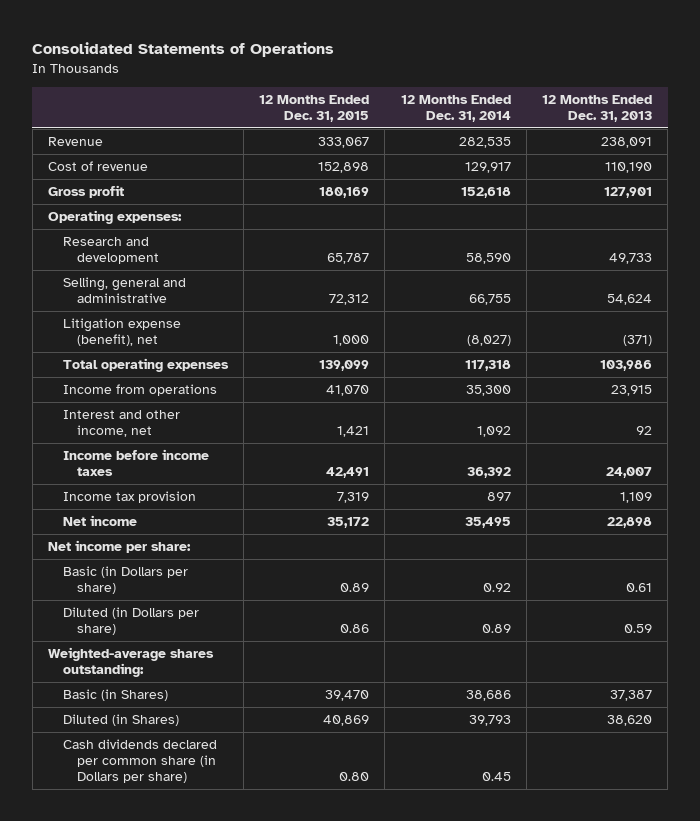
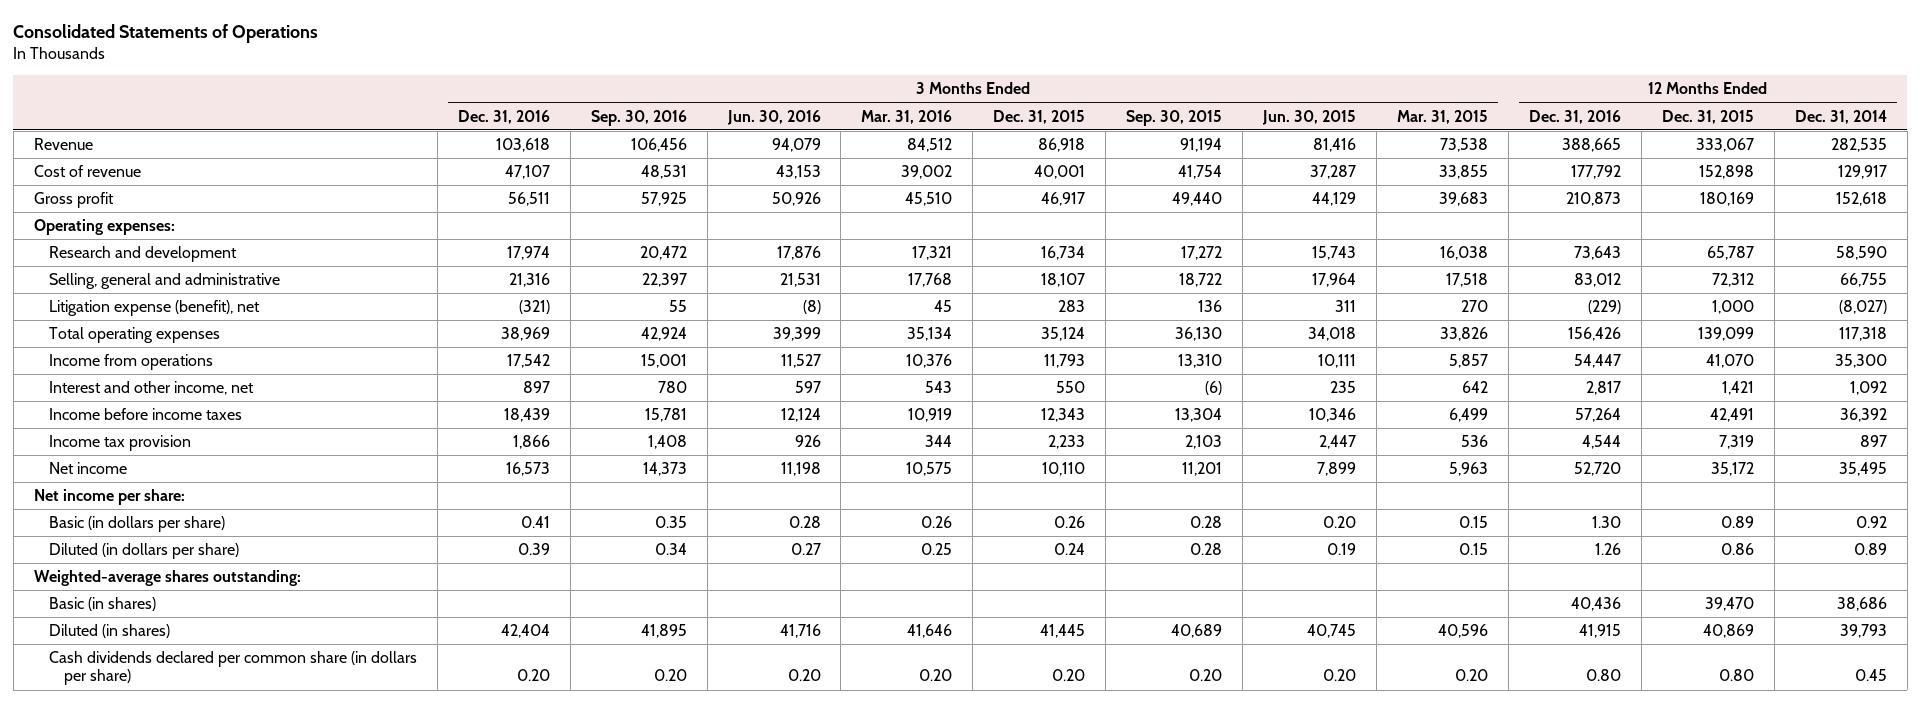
- | 12 Months Ended Dec. 31, 2015 | 12 Months Ended Dec. 31, 2014 | 12 Months Ended Dec. 31, 2013
+ | 3 Months Ended Dec. 31, 2016 | 3 Months Ended Sep. 30, 2016 | 3 Months Ended Jun. 30, 2016 | 3 Months Ended Mar. 31, 2016 | 3 Months Ended Dec. 31, 2015 | 3 Months Ended Sep. 30, 2015 | 3 Months Ended Jun. 30, 2015 | 3 Months Ended Mar. 31, 2015 | 12 Months Ended Dec. 31, 2016 | 12 Months Ended Dec. 31, 2015 | 12 Months Ended Dec. 31, 2014
- Basic (in Dollars per share) | 0.89 | 0.92 | 0.61
- Diluted (in Dollars per share) | 0.86 | 0.89 | 0.59
+ Basic (in dollars per share) | 0.41 | 0.35 | 0.28 | 0.26 | 0.26 | 0.28 | 0.20 | 0.15 | 1.30 | 0.89 | 0.92
+ Diluted (in dollars per share) | 0.39 | 0.34 | 0.27 | 0.25 | 0.24 | 0.28 | 0.19 | 0.15 | 1.26 | 0.86 | 0.89
- Basic (in Shares) | 39,470 | 38,686 | 37,387
- Diluted (in Shares) | 40,869 | 39,793 | 38,620
- Cash dividends declared per common share (in Dollars per share) | 0.80 | 0.45 |
+ Basic (in shares) | | | | | | | | | 40,436 | 39,470 | 38,686
+ Diluted (in shares) | 42,404 | 41,895 | 41,716 | 41,646 | 41,445 | 40,689 | 40,745 | 40,596 | 41,915 | 40,869 | 39,793
+ Cash dividends declared per common share (in dollars per share) | 0.20 | 0.20 | 0.20 | 0.20 | 0.20 | 0.20 | 0.20 | 0.20 | 0.80 | 0.80 | 0.45

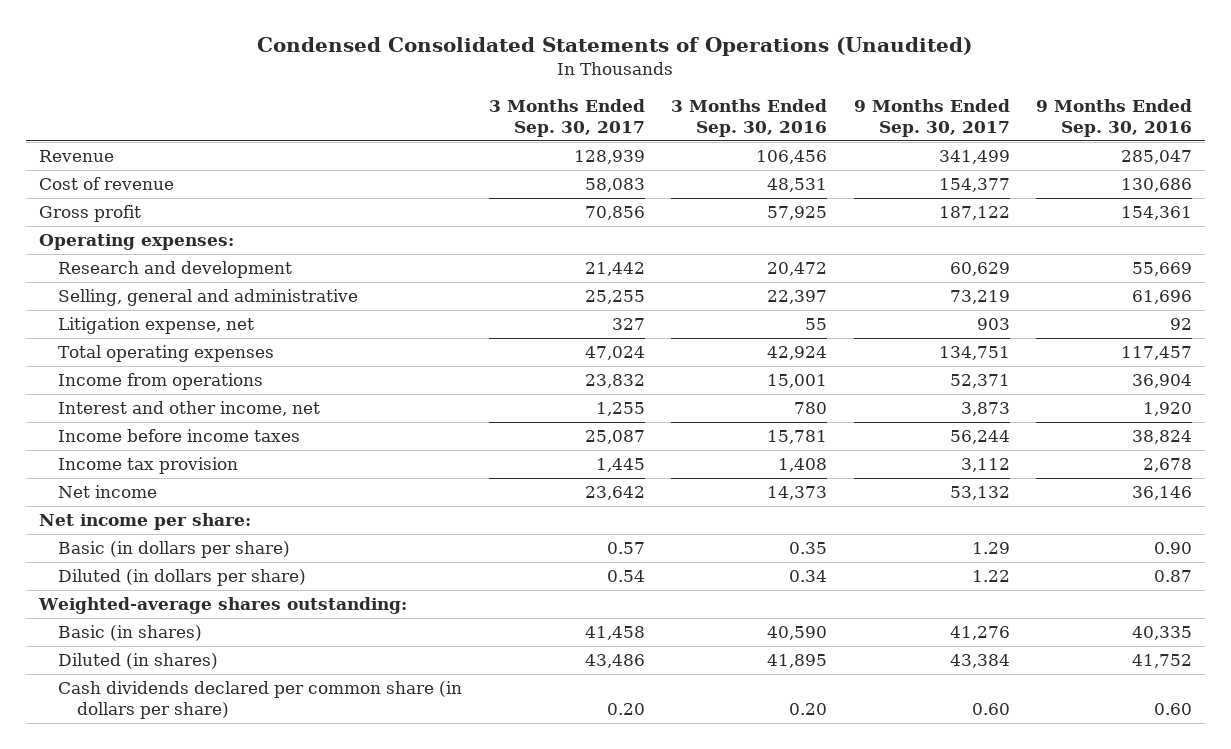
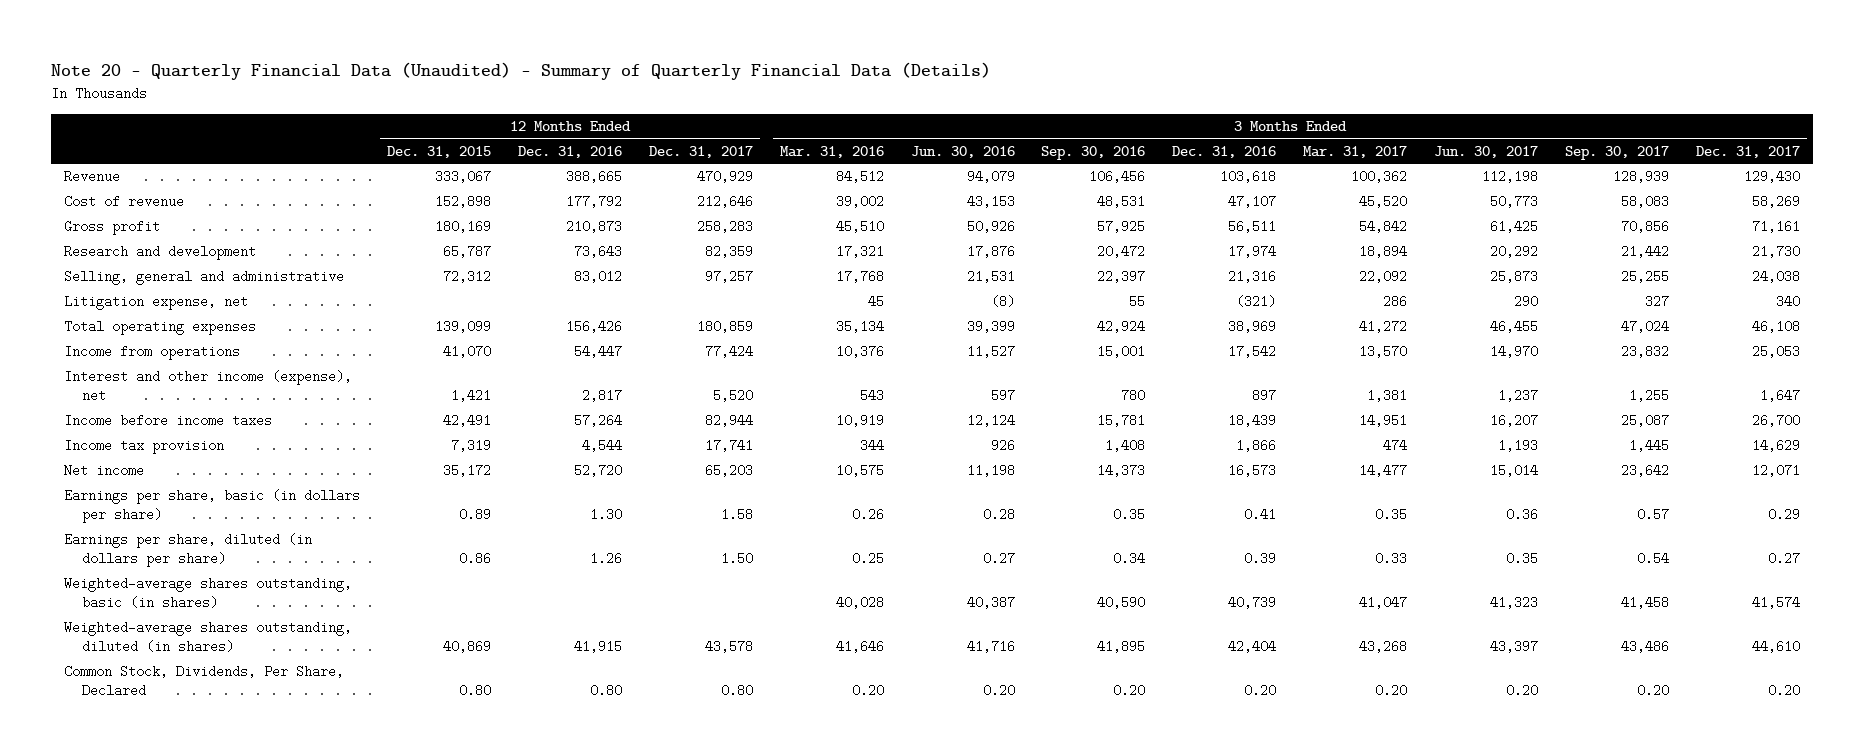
- Condensed Consolidated Statements of Operations (Unaudited)
+ Note 20 - Quarterly Financial Data (Unaudited) - Summary of Quarterly Financial Data (Details)
- | 3 Months Ended Sep. 30, 2017 | 3 Months Ended Sep. 30, 2016 | 9 Months Ended Sep. 30, 2017 | 9 Months Ended Sep. 30, 2016
+ | 12 Months Ended Dec. 31, 2015 | 12 Months Ended Dec. 31, 2016 | 12 Months Ended Dec. 31, 2017 | 3 Months Ended Mar. 31, 2016 | 3 Months Ended Jun. 30, 2016 | 3 Months Ended Sep. 30, 2016 | 3 Months Ended Dec. 31, 2016 | 3 Months Ended Mar. 31, 2017 | 3 Months Ended Jun. 30, 2017 | 3 Months Ended Sep. 30, 2017 | 3 Months Ended Dec. 31, 2017
- Operating expenses:
- Interest and other income, net | 1,255 | 780 | 3,873 | 1,920
+ Interest and other income (expense), net | 1,421 | 2,817 | 5,520 | 543 | 597 | 780 | 897 | 1,381 | 1,237 | 1,255 | 1,647
- Net income per share:
- Basic (in dollars per share) | 0.57 | 0.35 | 1.29 | 0.90
- Diluted (in dollars per share) | 0.54 | 0.34 | 1.22 | 0.87
- Weighted-average shares outstanding:
- Basic (in shares) | 41,458 | 40,590 | 41,276 | 40,335
- Diluted (in shares) | 43,486 | 41,895 | 43,384 | 41,752
- Cash dividends declared per common share (in dollars per share) | 0.20 | 0.20 | 0.60 | 0.60
+ Earnings per share, basic (in dollars per share) | 0.89 | 1.30 | 1.58 | 0.26 | 0.28 | 0.35 | 0.41 | 0.35 | 0.36 | 0.57 | 0.29
+ Earnings per share, diluted (in dollars per share) | 0.86 | 1.26 | 1.50 | 0.25 | 0.27 | 0.34 | 0.39 | 0.33 | 0.35 | 0.54 | 0.27
+ Weighted-average shares outstanding, basic (in shares) | | | | 40,028 | 40,387 | 40,590 | 40,739 | 41,047 | 41,323 | 41,458 | 41,574
+ Weighted-average shares outstanding, diluted (in shares) | 40,869 | 41,915 | 43,578 | 41,646 | 41,716 | 41,895 | 42,404 | 43,268 | 43,397 | 43,486 | 44,610
+ Common Stock, Dividends, Per Share, Declared | 0.80 | 0.80 | 0.80 | 0.20 | 0.20 | 0.20 | 0.20 | 0.20 | 0.20 | 0.20 | 0.20

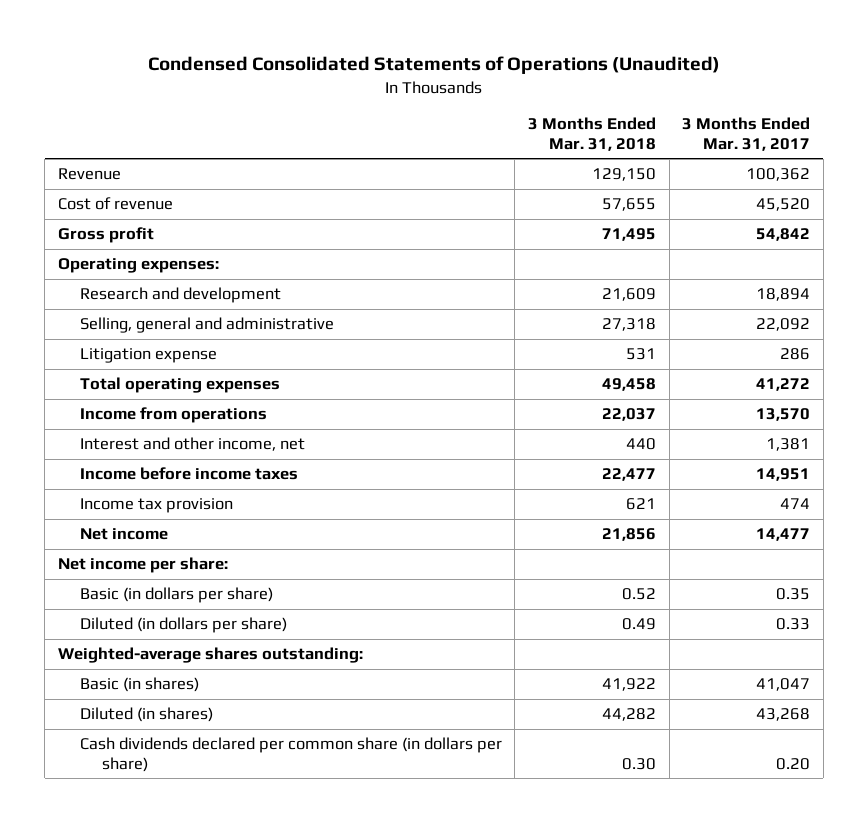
- Note 20 - Quarterly Financial Data (Unaudited) - Summary of Quarterly Financial Data (Details)
+ Condensed Consolidated Statements of Operations (Unaudited)
- | 12 Months Ended Dec. 31, 2015 | 12 Months Ended Dec. 31, 2016 | 12 Months Ended Dec. 31, 2017 | 3 Months Ended Mar. 31, 2016 | 3 Months Ended Jun. 30, 2016 | 3 Months Ended Sep. 30, 2016 | 3 Months Ended Dec. 31, 2016 | 3 Months Ended Mar. 31, 2017 | 3 Months Ended Jun. 30, 2017 | 3 Months Ended Sep. 30, 2017 | 3 Months Ended Dec. 31, 2017
+ | 3 Months Ended Mar. 31, 2018 | 3 Months Ended Mar. 31, 2017
+ Operating expenses:
- Litigation expense, net | | | | 45 | (8) | 55 | (321) | 286 | 290 | 327 | 340
+ Litigation expense | 531 | 286
- Interest and other income (expense), net | 1,421 | 2,817 | 5,520 | 543 | 597 | 780 | 897 | 1,381 | 1,237 | 1,255 | 1,647
+ Interest and other income, net | 440 | 1,381
- Earnings per share, basic (in dollars per share) | 0.89 | 1.30 | 1.58 | 0.26 | 0.28 | 0.35 | 0.41 | 0.35 | 0.36 | 0.57 | 0.29
- Earnings per share, diluted (in dollars per share) | 0.86 | 1.26 | 1.50 | 0.25 | 0.27 | 0.34 | 0.39 | 0.33 | 0.35 | 0.54 | 0.27
- Weighted-average shares outstanding, basic (in shares) | | | | 40,028 | 40,387 | 40,590 | 40,739 | 41,047 | 41,323 | 41,458 | 41,574
- Weighted-average shares outstanding, diluted (in shares) | 40,869 | 41,915 | 43,578 | 41,646 | 41,716 | 41,895 | 42,404 | 43,268 | 43,397 | 43,486 | 44,610
- Common Stock, Dividends, Per Share, Declared | 0.80 | 0.80 | 0.80 | 0.20 | 0.20 | 0.20 | 0.20 | 0.20 | 0.20 | 0.20 | 0.20
+ Net income per share:
+ Basic (in dollars per share) | 0.52 | 0.35
+ Diluted (in dollars per share) | 0.49 | 0.33
+ Weighted-average shares outstanding:
+ Basic (in shares) | 41,922 | 41,047
+ Diluted (in shares) | 44,282 | 43,268
+ Cash dividends declared per common share (in dollars per share) | 0.30 | 0.20

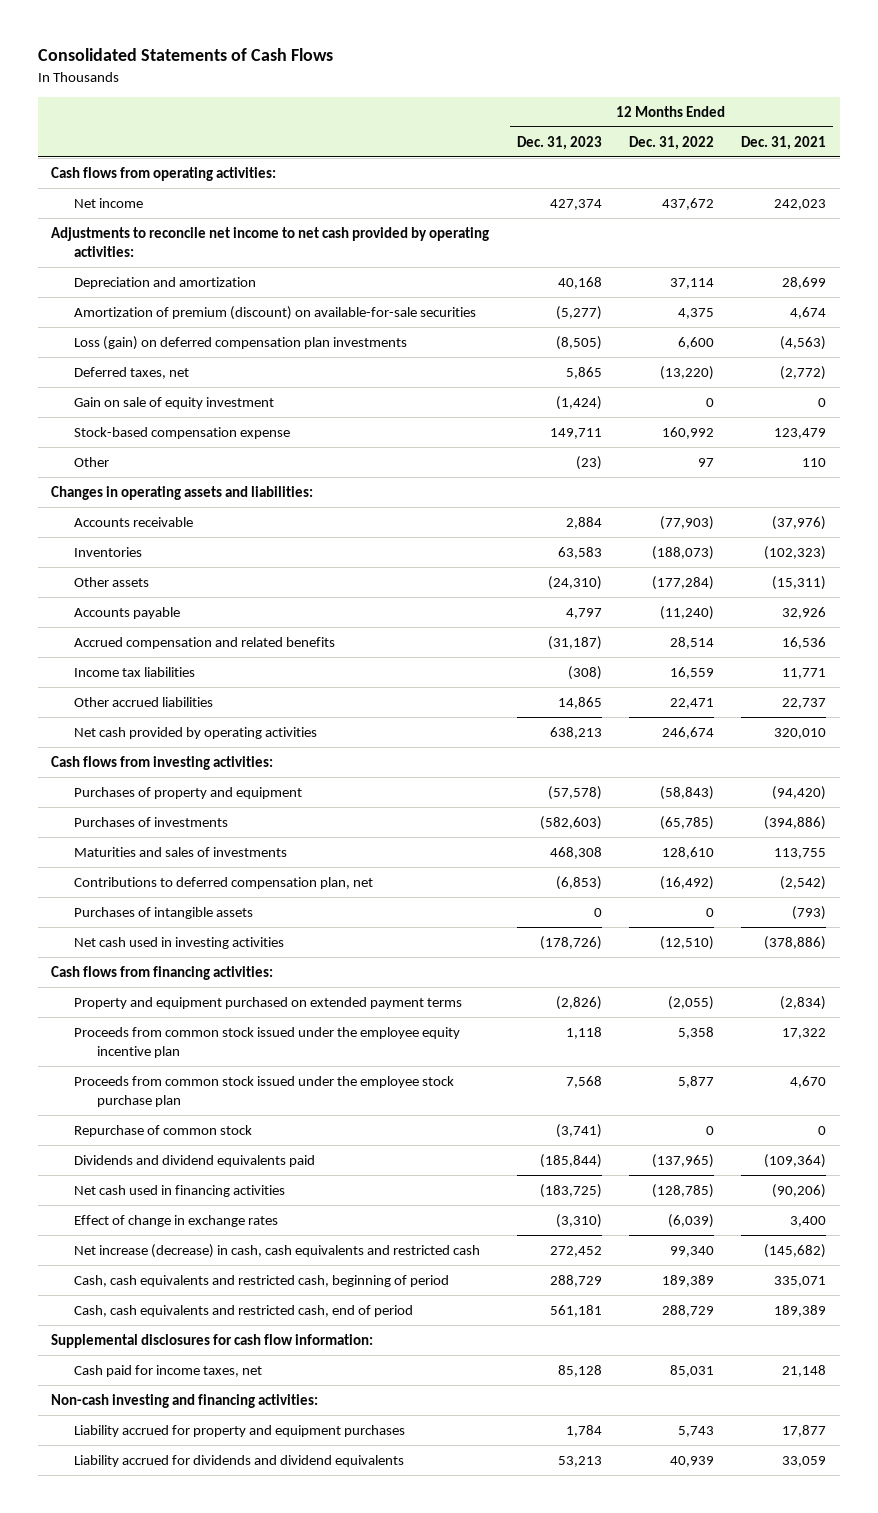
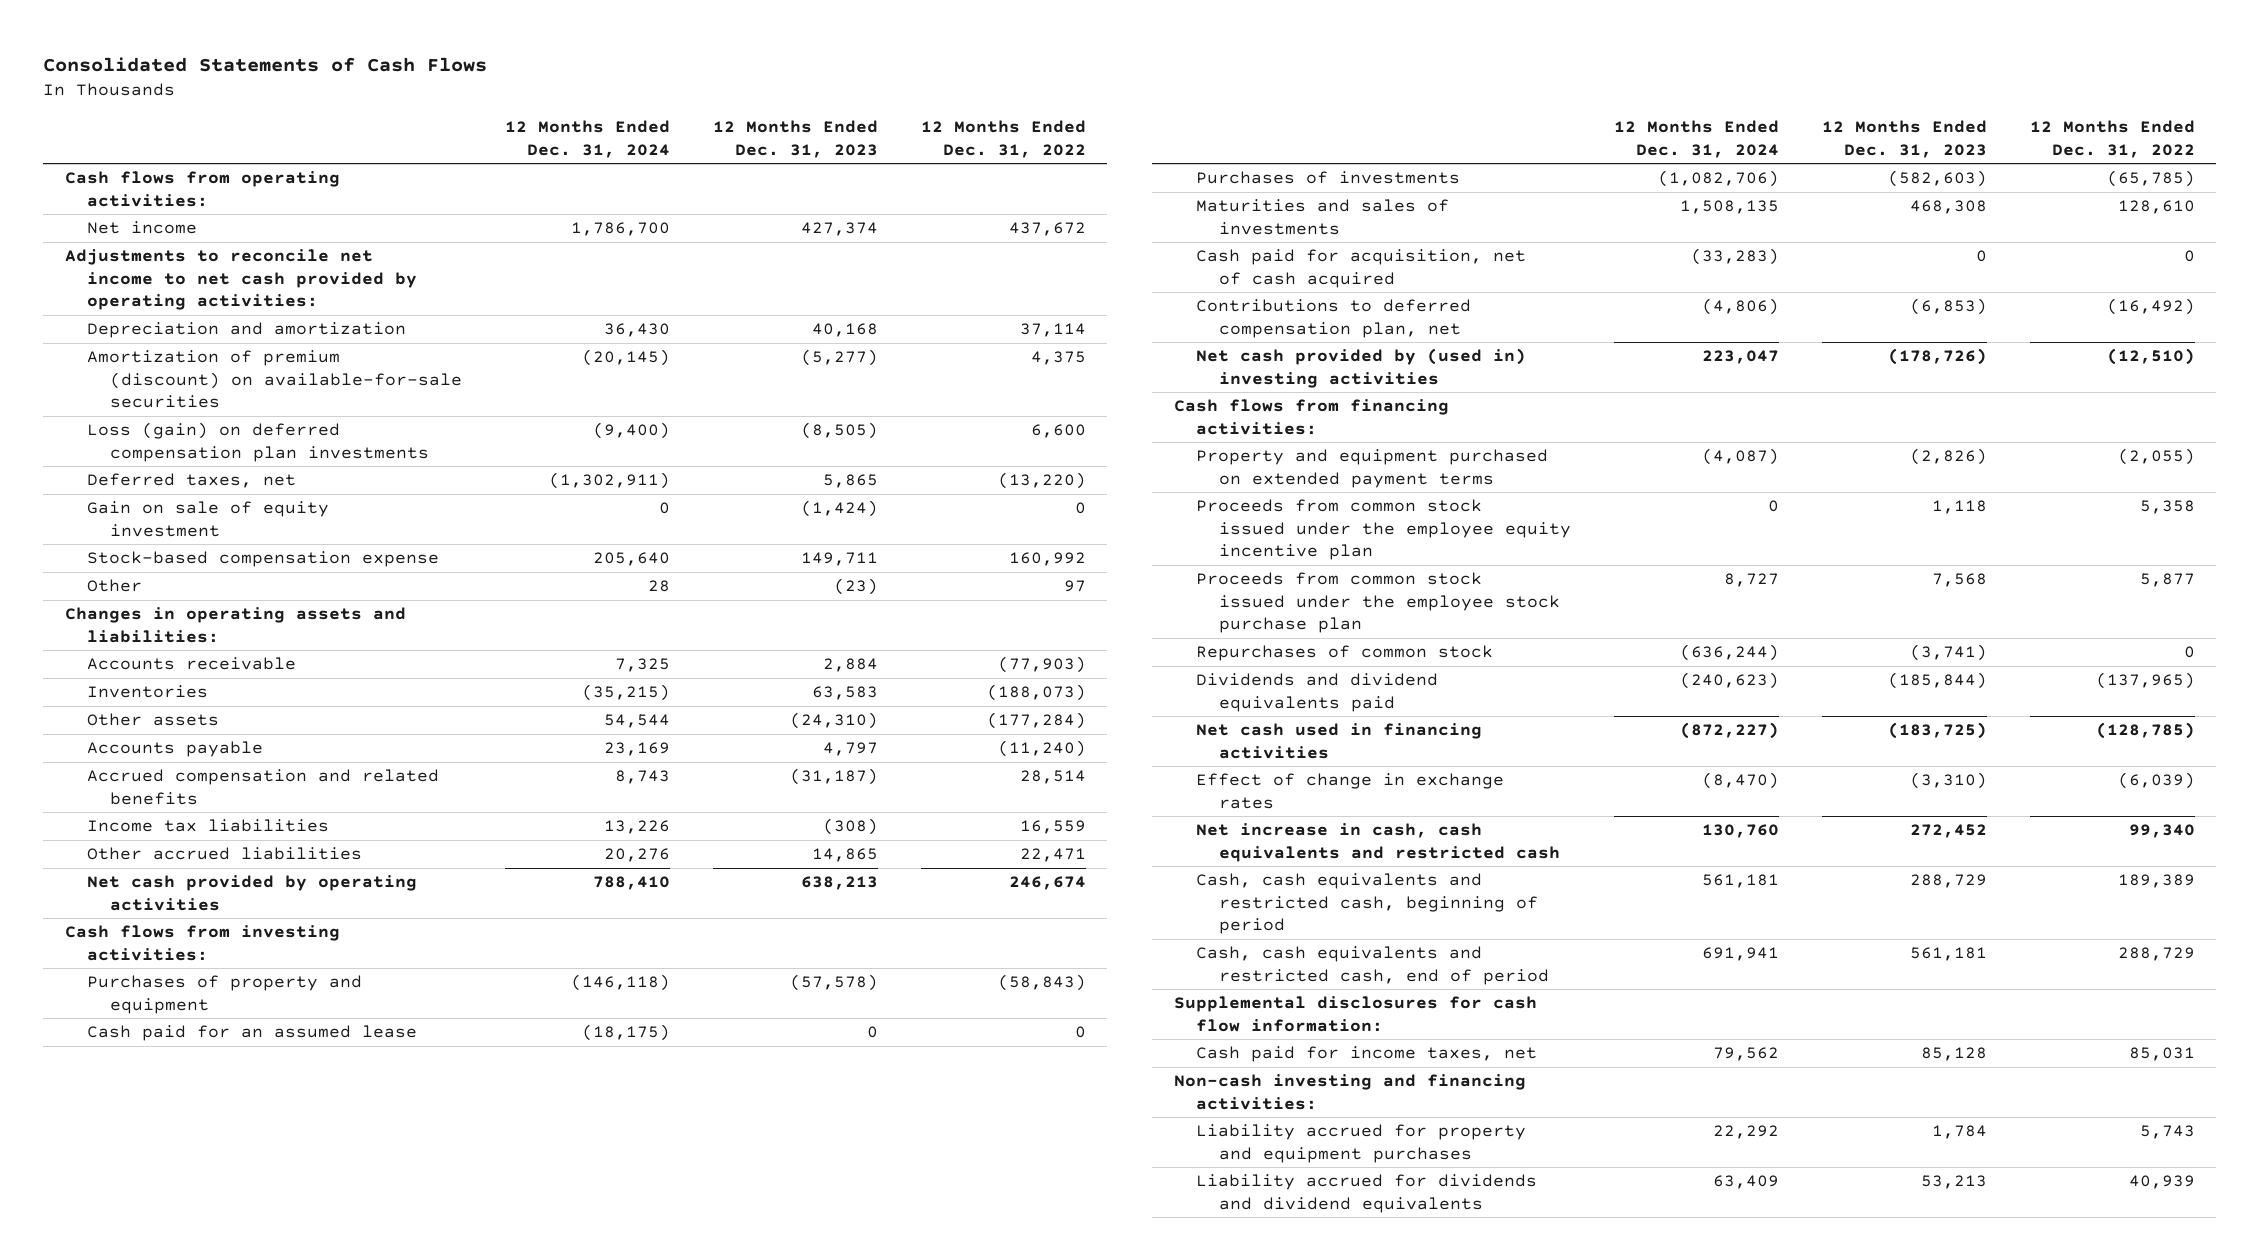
- | 12 Months Ended Dec. 31, 2023 | 12 Months Ended Dec. 31, 2022 | 12 Months Ended Dec. 31, 2021
+ | 12 Months Ended Dec. 31, 2024 | 12 Months Ended Dec. 31, 2023 | 12 Months Ended Dec. 31, 2022
+ Cash paid for an assumed lease | (18,175) | 0 | 0
+ Cash paid for acquisition, net of cash acquired | (33,283) | 0 | 0
- Purchases of intangible assets | 0 | 0 | (793)
- Net cash used in investing activities | (178,726) | (12,510) | (378,886)
+ Net cash provided by (used in) investing activities | 223,047 | (178,726) | (12,510)
- Repurchase of common stock | (3,741) | 0 | 0
+ Repurchases of common stock | (636,244) | (3,741) | 0
- Net increase (decrease) in cash, cash equivalents and restricted cash | 272,452 | 99,340 | (145,682)
+ Net increase in cash, cash equivalents and restricted cash | 130,760 | 272,452 | 99,340

